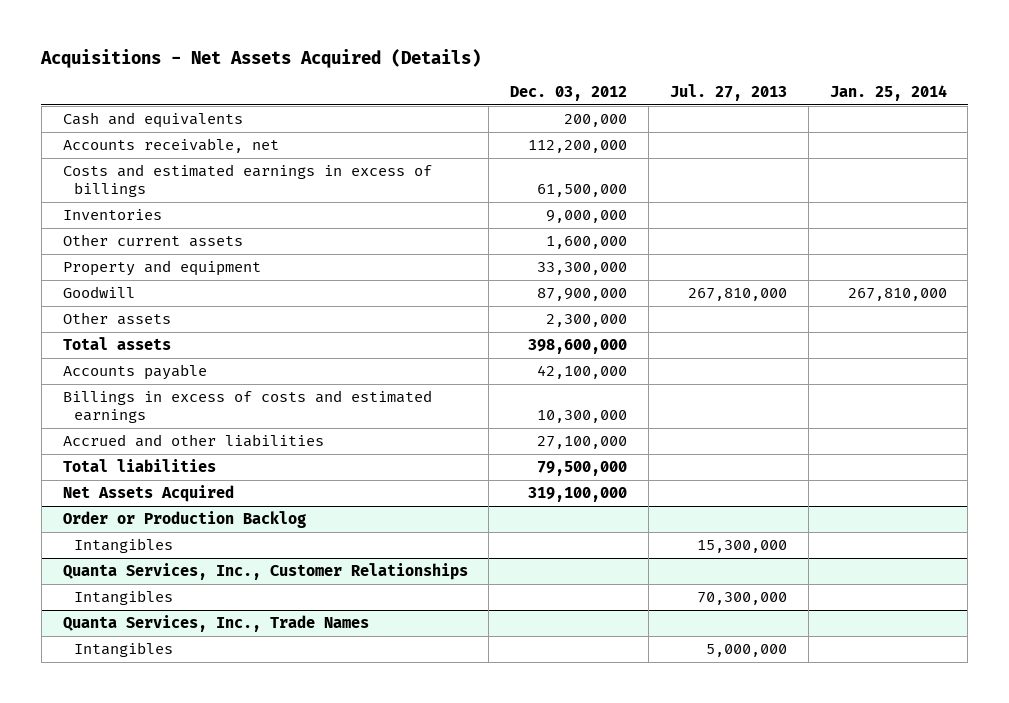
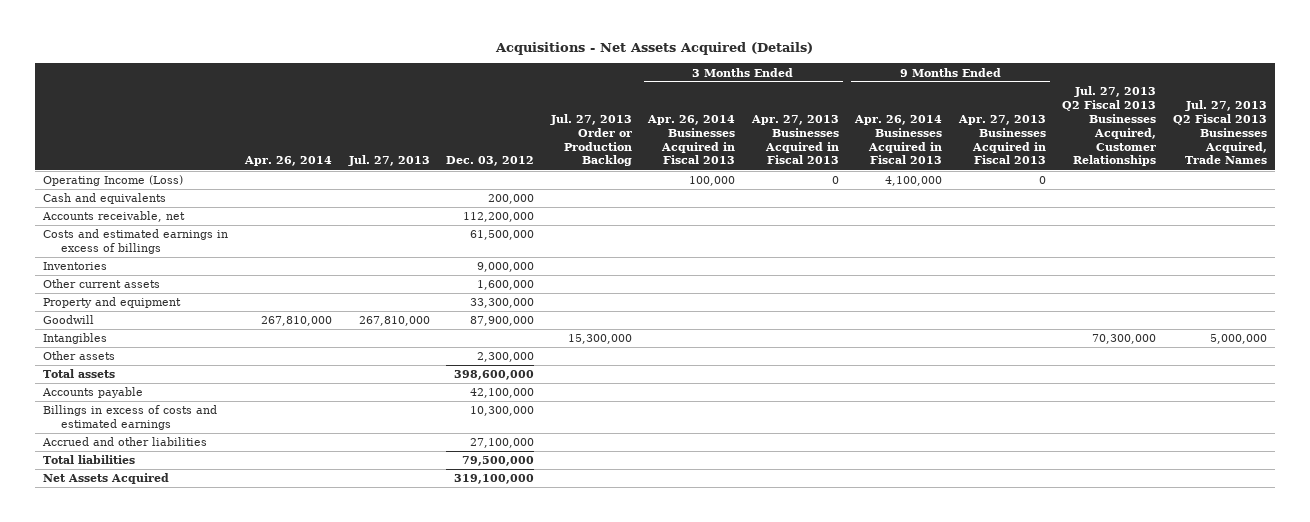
- | Dec. 03, 2012 | Jul. 27, 2013 | Jan. 25, 2014
+ | Apr. 26, 2014 | Jul. 27, 2013 | Dec. 03, 2012 | Jul. 27, 2013 Order or Production Backlog | 3 Months Ended Apr. 26, 2014 Businesses Acquired in Fiscal 2013 | 3 Months Ended Apr. 27, 2013 Businesses Acquired in Fiscal 2013 | 9 Months Ended Apr. 26, 2014 Businesses Acquired in Fiscal 2013 | 9 Months Ended Apr. 27, 2013 Businesses Acquired in Fiscal 2013 | Jul. 27, 2013 Q2 Fiscal 2013 Businesses Acquired, Customer Relationships | Jul. 27, 2013 Q2 Fiscal 2013 Businesses Acquired, Trade Names
+ Operating Income (Loss) | | | | | 100,000 | 0 | 4,100,000 | 0 | |
+ Intangibles | | | | 15,300,000 | | | | | 70,300,000 | 5,000,000
- Order or Production Backlog
- Intangibles | | 15,300,000 |
- Quanta Services, Inc., Customer Relationships
- Intangibles | | 70,300,000 |
- Quanta Services, Inc., Trade Names
- Intangibles | | 5,000,000 |

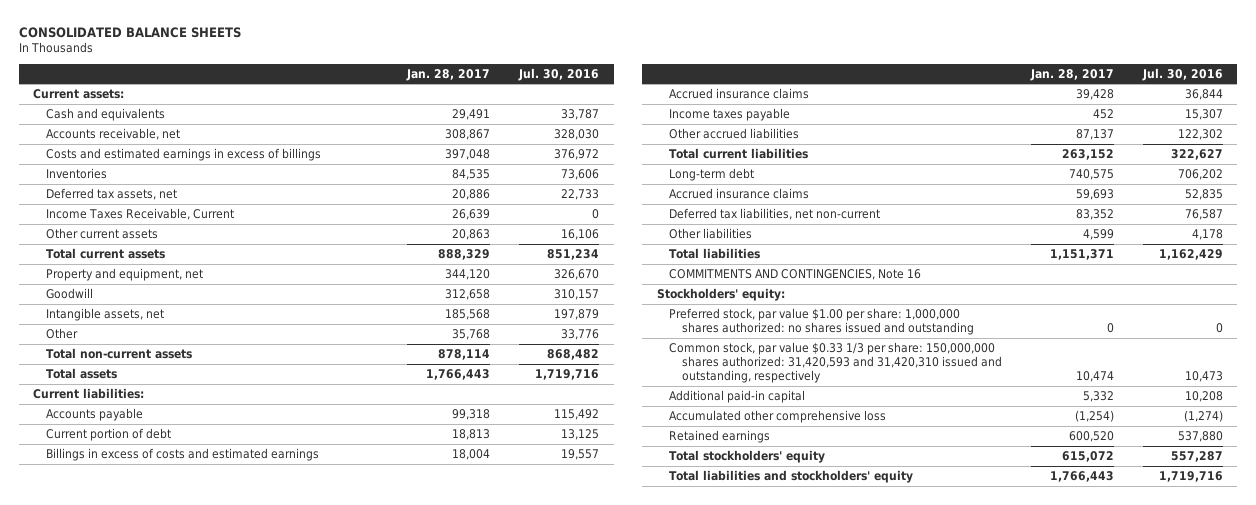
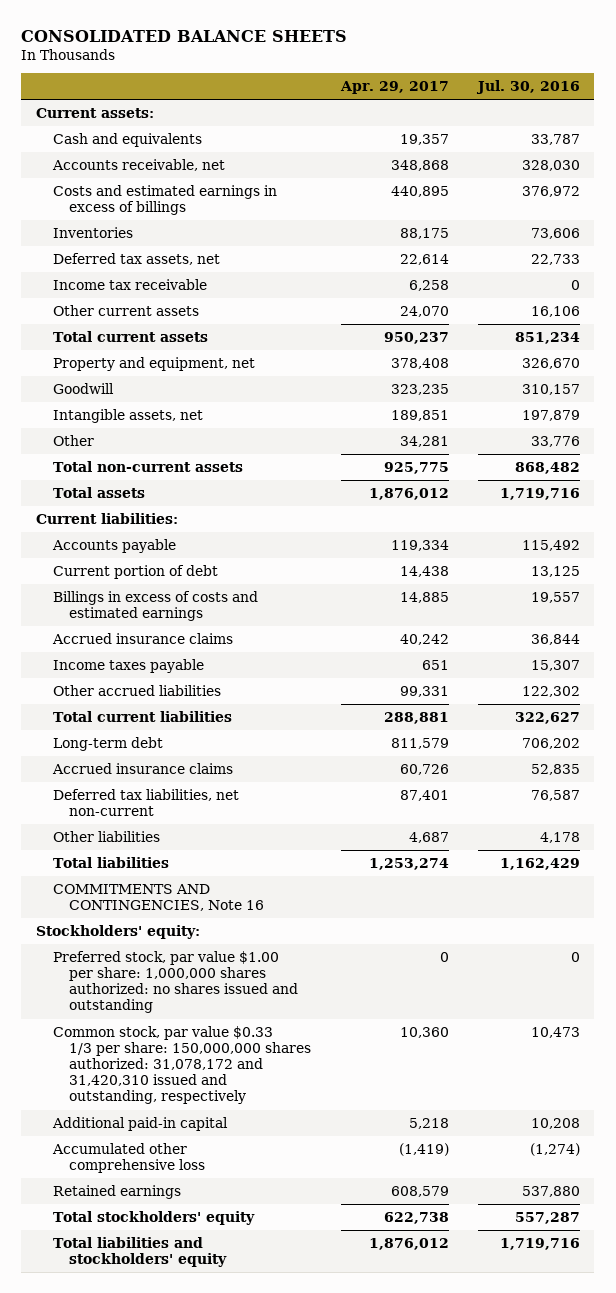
- | Jan. 28, 2017 | Jul. 30, 2016
+ | Apr. 29, 2017 | Jul. 30, 2016
- Income Taxes Receivable, Current | 26,639 | 0
+ Income tax receivable | 6,258 | 0
- Common stock, par value $0.33 1/3 per share: 150,000,000 shares authorized: 31,420,593 and 31,420,310 issued and outstanding, respectively | 10,474 | 10,473
+ Common stock, par value $0.33 1/3 per share: 150,000,000 shares authorized: 31,078,172 and 31,420,310 issued and outstanding, respectively | 10,360 | 10,473

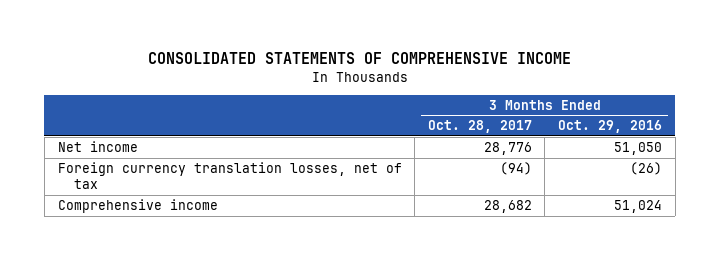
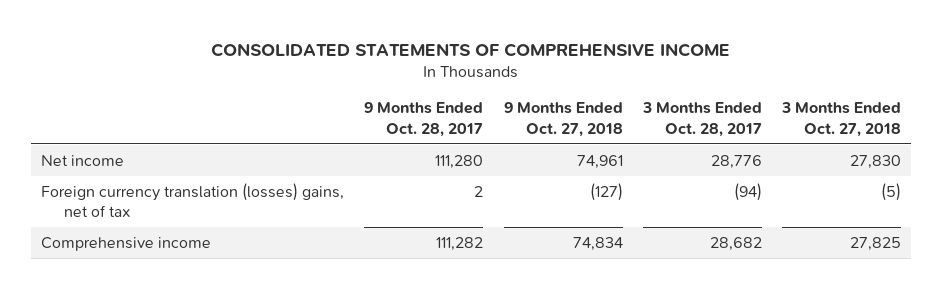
- | 3 Months Ended Oct. 28, 2017 | 3 Months Ended Oct. 29, 2016
+ | 9 Months Ended Oct. 28, 2017 | 9 Months Ended Oct. 27, 2018 | 3 Months Ended Oct. 28, 2017 | 3 Months Ended Oct. 27, 2018
- Foreign currency translation losses, net of tax | (94) | (26)
+ Foreign currency translation (losses) gains, net of tax | 2 | (127) | (94) | (5)

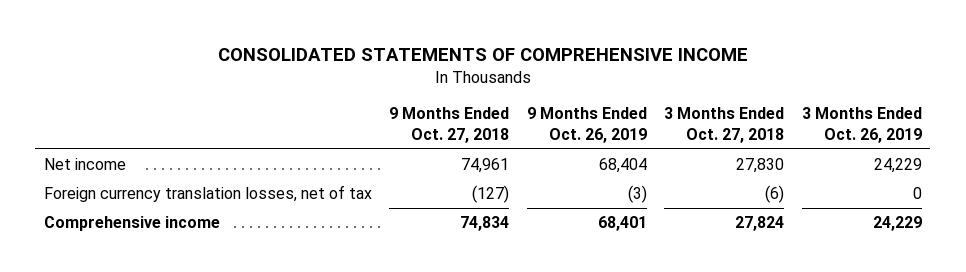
- | 9 Months Ended Oct. 28, 2017 | 9 Months Ended Oct. 27, 2018 | 3 Months Ended Oct. 28, 2017 | 3 Months Ended Oct. 27, 2018
+ | 9 Months Ended Oct. 27, 2018 | 9 Months Ended Oct. 26, 2019 | 3 Months Ended Oct. 27, 2018 | 3 Months Ended Oct. 26, 2019
- Foreign currency translation (losses) gains, net of tax | 2 | (127) | (94) | (5)
- Comprehensive income | 111,282 | 74,834 | 28,682 | 27,825
+ Foreign currency translation losses, net of tax | (127) | (3) | (6) | 0
+ Comprehensive income | 74,834 | 68,401 | 27,824 | 24,229

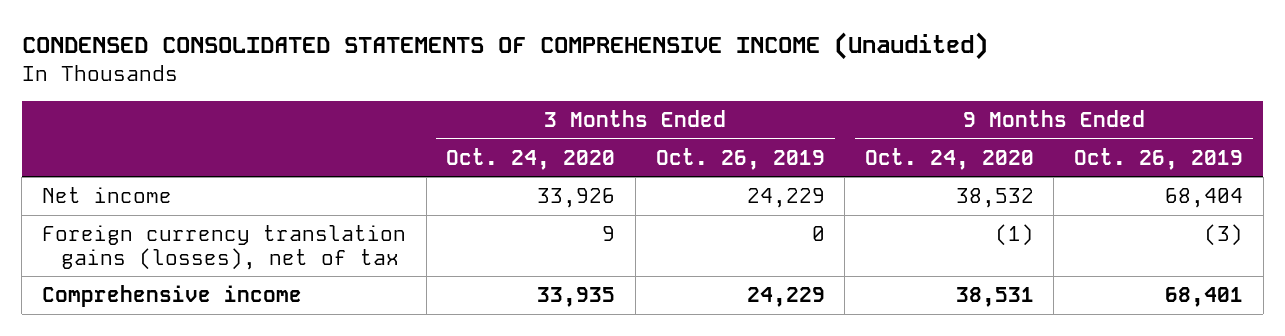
- CONSOLIDATED STATEMENTS OF COMPREHENSIVE INCOME
+ CONDENSED CONSOLIDATED STATEMENTS OF COMPREHENSIVE INCOME (Unaudited)
- | 9 Months Ended Oct. 27, 2018 | 9 Months Ended Oct. 26, 2019 | 3 Months Ended Oct. 27, 2018 | 3 Months Ended Oct. 26, 2019
+ | 3 Months Ended Oct. 24, 2020 | 3 Months Ended Oct. 26, 2019 | 9 Months Ended Oct. 24, 2020 | 9 Months Ended Oct. 26, 2019
- Foreign currency translation losses, net of tax | (127) | (3) | (6) | 0
+ Foreign currency translation gains (losses), net of tax | 9 | 0 | (1) | (3)

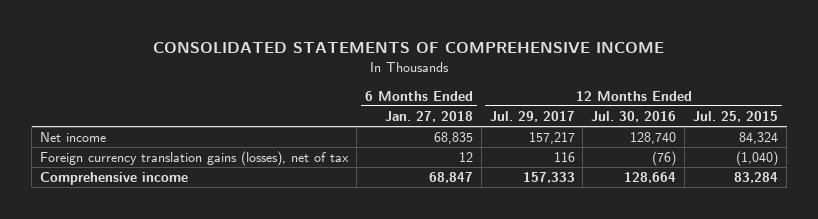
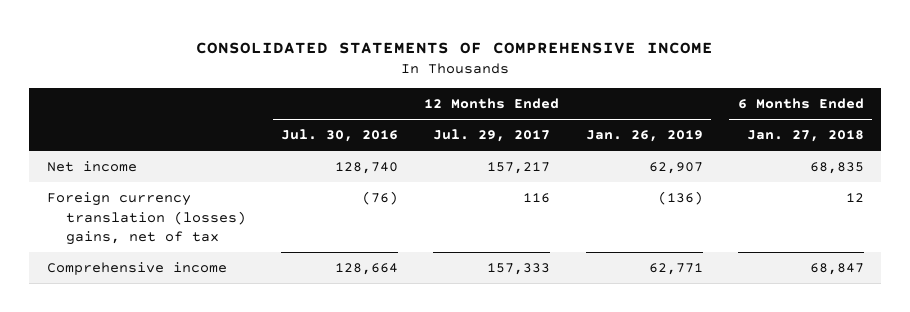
- | 6 Months Ended Jan. 27, 2018 | 12 Months Ended Jul. 29, 2017 | 12 Months Ended Jul. 30, 2016 | 12 Months Ended Jul. 25, 2015
+ | 12 Months Ended Jul. 30, 2016 | 12 Months Ended Jul. 29, 2017 | 12 Months Ended Jan. 26, 2019 | 6 Months Ended Jan. 27, 2018
- Foreign currency translation gains (losses), net of tax | 12 | 116 | (76) | (1,040)
+ Foreign currency translation (losses) gains, net of tax | (76) | 116 | (136) | 12

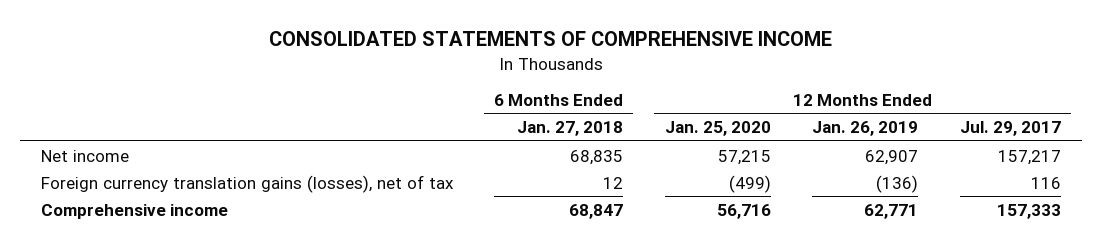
- | 12 Months Ended Jul. 30, 2016 | 12 Months Ended Jul. 29, 2017 | 12 Months Ended Jan. 26, 2019 | 6 Months Ended Jan. 27, 2018
+ | 6 Months Ended Jan. 27, 2018 | 12 Months Ended Jan. 25, 2020 | 12 Months Ended Jan. 26, 2019 | 12 Months Ended Jul. 29, 2017
- Foreign currency translation (losses) gains, net of tax | (76) | 116 | (136) | 12
+ Foreign currency translation gains (losses), net of tax | 12 | (499) | (136) | 116

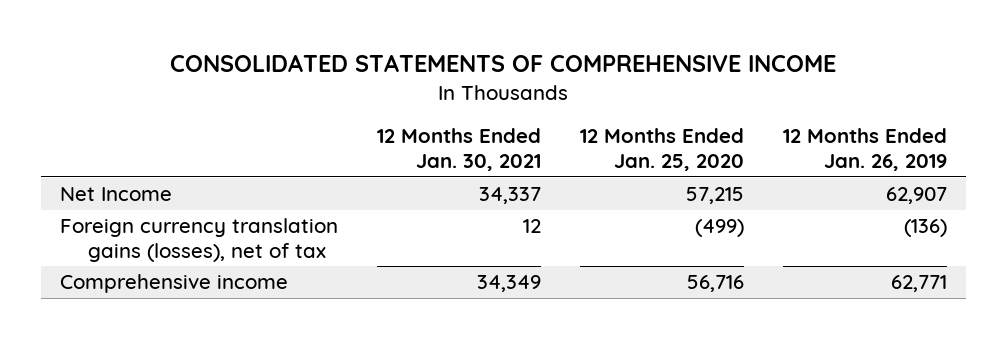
- | 6 Months Ended Jan. 27, 2018 | 12 Months Ended Jan. 25, 2020 | 12 Months Ended Jan. 26, 2019 | 12 Months Ended Jul. 29, 2017
+ | 12 Months Ended Jan. 30, 2021 | 12 Months Ended Jan. 25, 2020 | 12 Months Ended Jan. 26, 2019
- Net income | 68,835 | 57,215 | 62,907 | 157,217
+ Net Income | 34,337 | 57,215 | 62,907

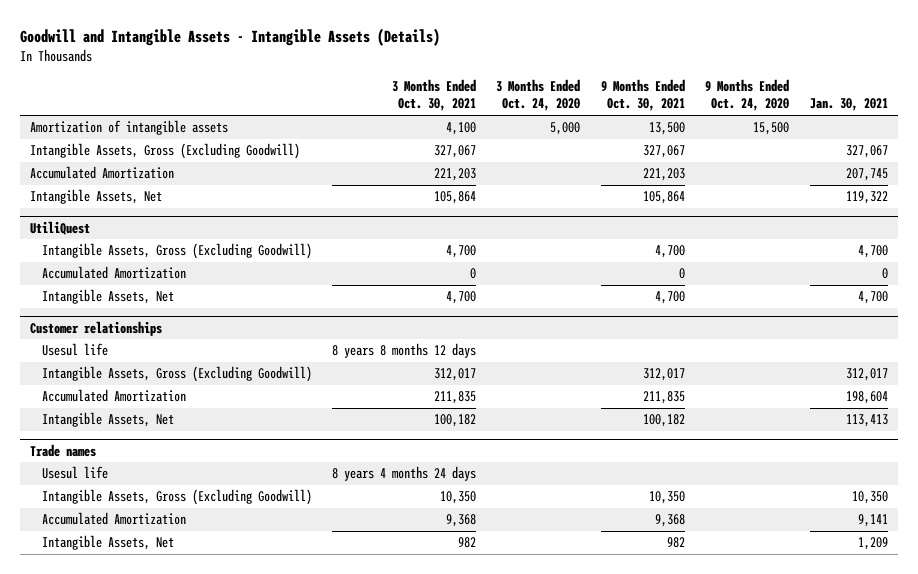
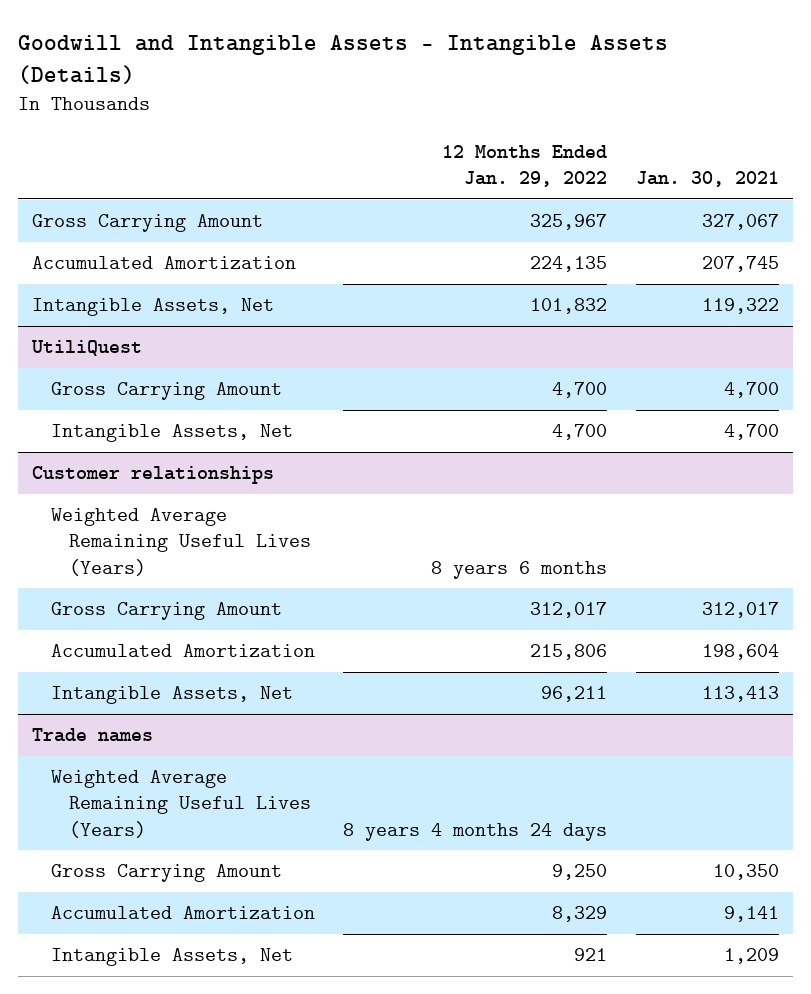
- | 3 Months Ended Oct. 30, 2021 | 3 Months Ended Oct. 24, 2020 | 9 Months Ended Oct. 30, 2021 | 9 Months Ended Oct. 24, 2020 | Jan. 30, 2021
+ | 12 Months Ended Jan. 29, 2022 | Jan. 30, 2021
- Amortization of intangible assets | 4,100 | 5,000 | 13,500 | 15,500 |
- Intangible Assets, Gross (Excluding Goodwill) | 327,067 | | 327,067 | | 327,067
+ Gross Carrying Amount | 325,967 | 327,067
@ UtiliQuest
- Intangible Assets, Gross (Excluding Goodwill) | 4,700 | | 4,700 | | 4,700
- Accumulated Amortization | 0 | | 0 | | 0
+ Gross Carrying Amount | 4,700 | 4,700
@ Customer relationships
- Usesul life | 8 years 8 months 12 days | | | |
- Intangible Assets, Gross (Excluding Goodwill) | 312,017 | | 312,017 | | 312,017
+ Weighted Average Remaining Useful Lives (Years) | 8 years 6 months |
+ Gross Carrying Amount | 312,017 | 312,017
@ Trade names
- Usesul life | 8 years 4 months 24 days | | | |
- Intangible Assets, Gross (Excluding Goodwill) | 10,350 | | 10,350 | | 10,350
+ Weighted Average Remaining Useful Lives (Years) | 8 years 4 months 24 days |
+ Gross Carrying Amount | 9,250 | 10,350

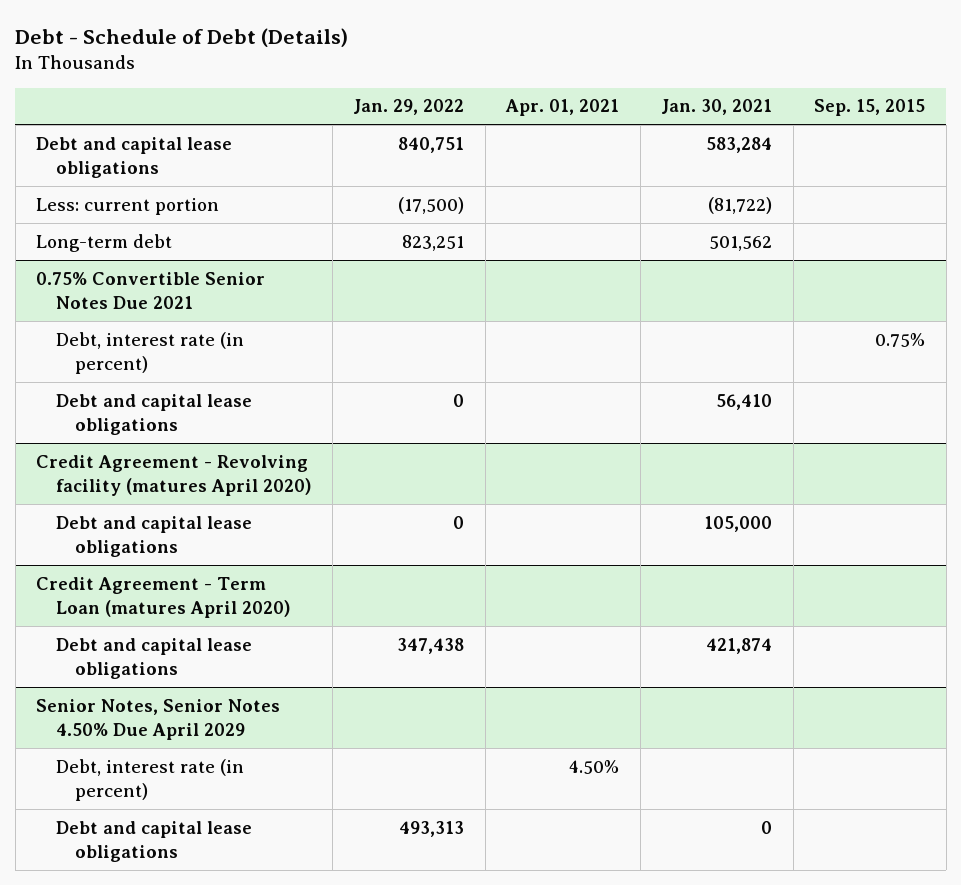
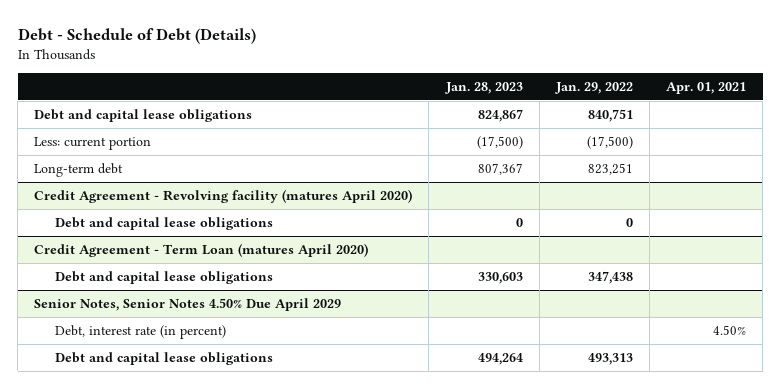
- | Jan. 29, 2022 | Apr. 01, 2021 | Jan. 30, 2021 | Sep. 15, 2015
+ | Jan. 28, 2023 | Jan. 29, 2022 | Apr. 01, 2021
- 0.75% Convertible Senior Notes Due 2021
- Debt, interest rate (in percent) | | | | 0.75%
- Debt and capital lease obligations | 0 | | 56,410 |

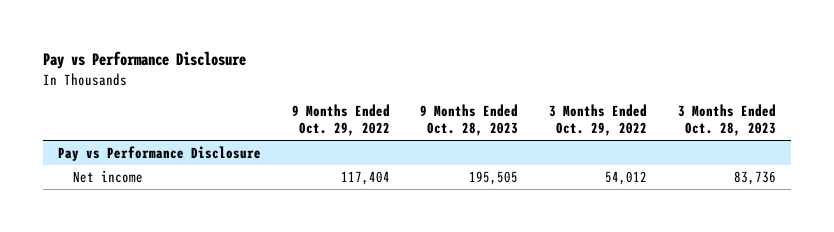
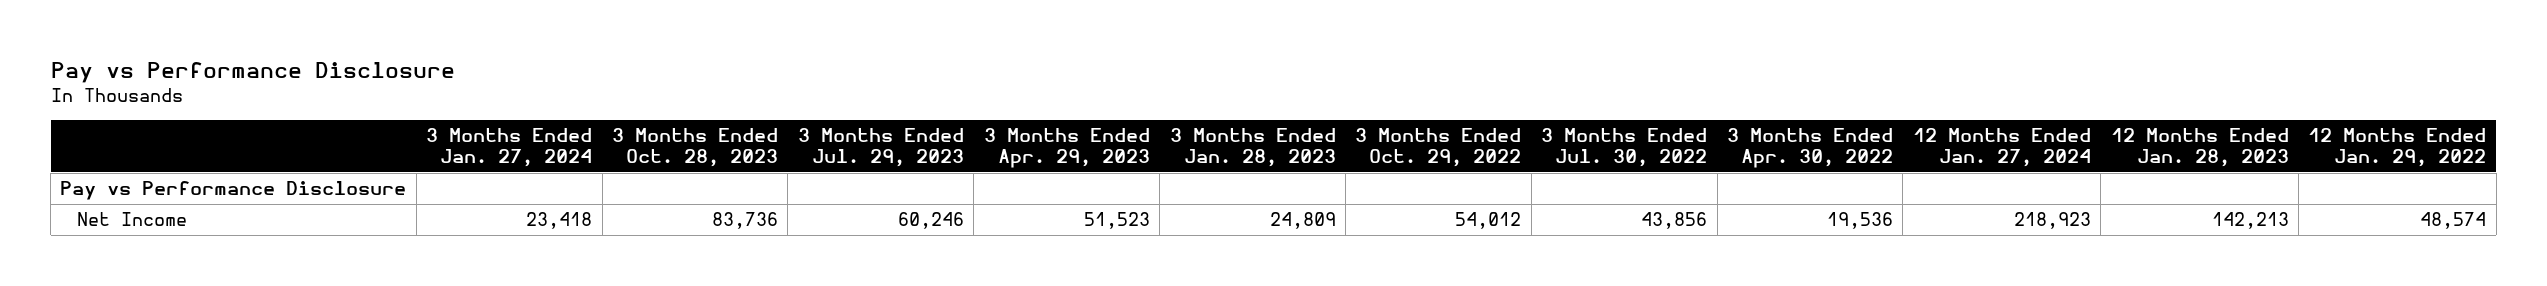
- | 9 Months Ended Oct. 29, 2022 | 9 Months Ended Oct. 28, 2023 | 3 Months Ended Oct. 29, 2022 | 3 Months Ended Oct. 28, 2023
+ | 3 Months Ended Jan. 27, 2024 | 3 Months Ended Oct. 28, 2023 | 3 Months Ended Jul. 29, 2023 | 3 Months Ended Apr. 29, 2023 | 3 Months Ended Jan. 28, 2023 | 3 Months Ended Oct. 29, 2022 | 3 Months Ended Jul. 30, 2022 | 3 Months Ended Apr. 30, 2022 | 12 Months Ended Jan. 27, 2024 | 12 Months Ended Jan. 28, 2023 | 12 Months Ended Jan. 29, 2022
- Net income | 117,404 | 195,505 | 54,012 | 83,736
+ Net Income | 23,418 | 83,736 | 60,246 | 51,523 | 24,809 | 54,012 | 43,856 | 19,536 | 218,923 | 142,213 | 48,574

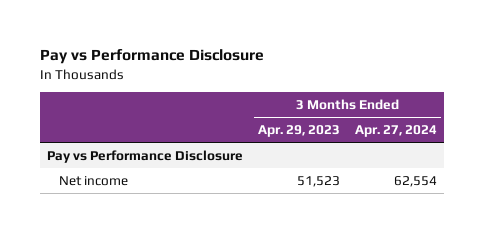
- | 3 Months Ended Jan. 27, 2024 | 3 Months Ended Oct. 28, 2023 | 3 Months Ended Jul. 29, 2023 | 3 Months Ended Apr. 29, 2023 | 3 Months Ended Jan. 28, 2023 | 3 Months Ended Oct. 29, 2022 | 3 Months Ended Jul. 30, 2022 | 3 Months Ended Apr. 30, 2022 | 12 Months Ended Jan. 27, 2024 | 12 Months Ended Jan. 28, 2023 | 12 Months Ended Jan. 29, 2022
+ | 3 Months Ended Apr. 29, 2023 | 3 Months Ended Apr. 27, 2024
- Net Income | 23,418 | 83,736 | 60,246 | 51,523 | 24,809 | 54,012 | 43,856 | 19,536 | 218,923 | 142,213 | 48,574
+ Net income | 51,523 | 62,554

